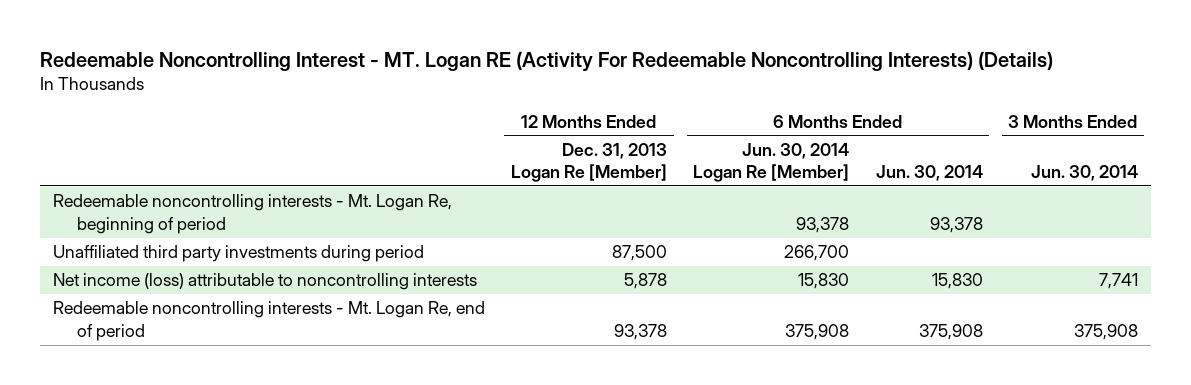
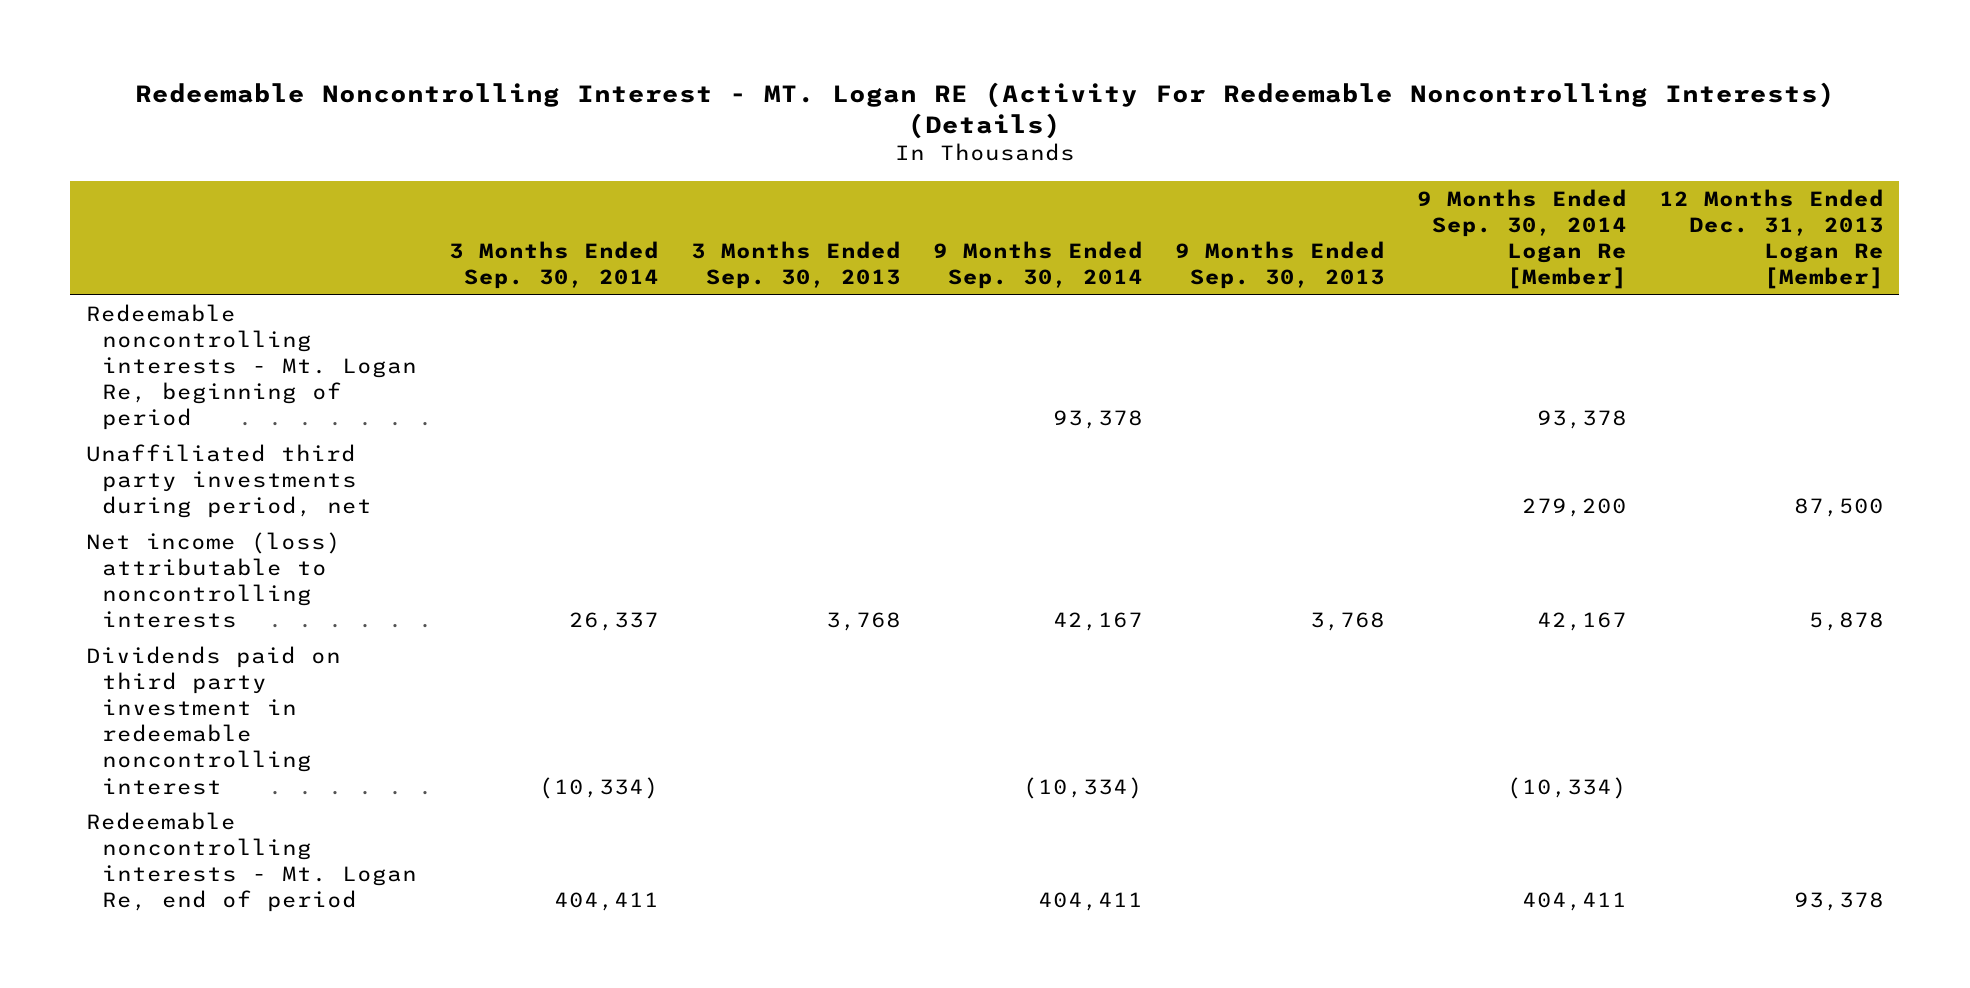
- | 12 Months Ended Dec. 31, 2013 Logan Re [Member] | 6 Months Ended Jun. 30, 2014 Logan Re [Member] | 6 Months Ended Jun. 30, 2014 | 3 Months Ended Jun. 30, 2014
+ | 3 Months Ended Sep. 30, 2014 | 3 Months Ended Sep. 30, 2013 | 9 Months Ended Sep. 30, 2014 | 9 Months Ended Sep. 30, 2013 | 9 Months Ended Sep. 30, 2014 Logan Re [Member] | 12 Months Ended Dec. 31, 2013 Logan Re [Member]
- Unaffiliated third party investments during period | 87,500 | 266,700 | |
+ Unaffiliated third party investments during period, net | | | | | 279,200 | 87,500
+ Dividends paid on third party investment in redeemable noncontrolling interest | (10,334) | | (10,334) | | (10,334) |

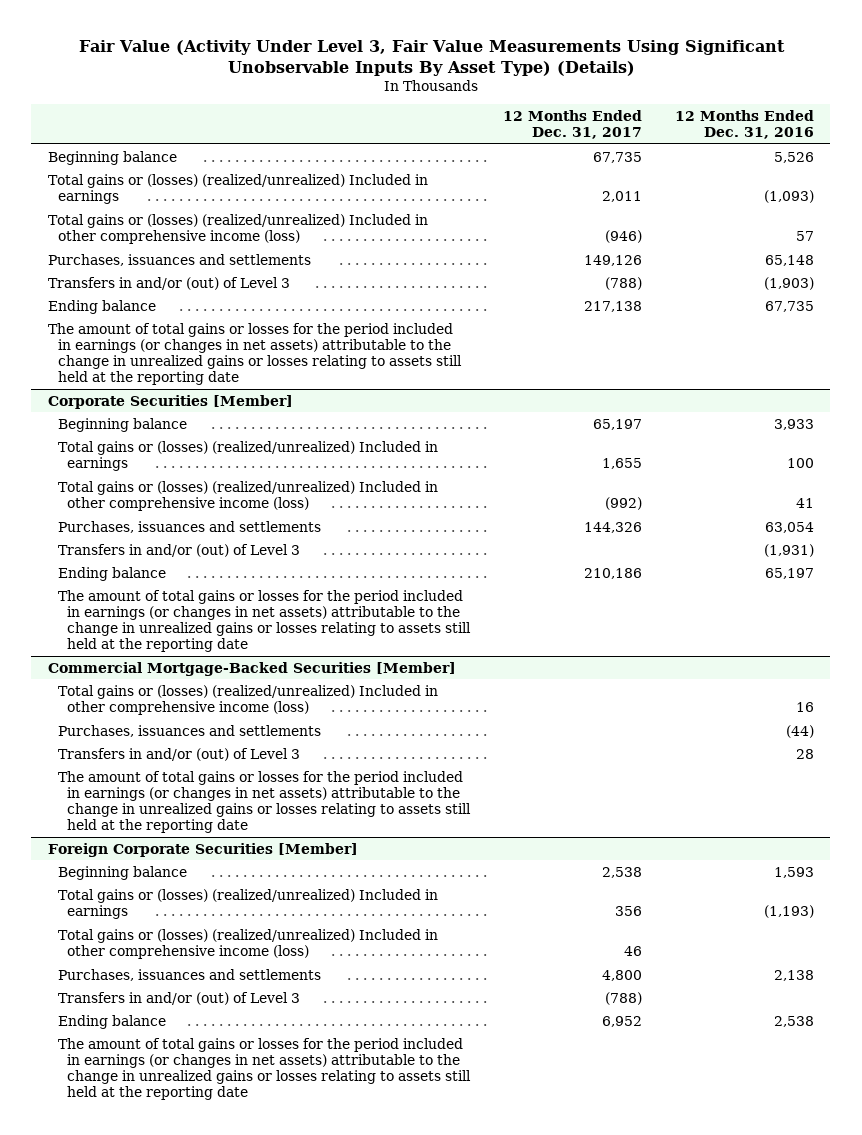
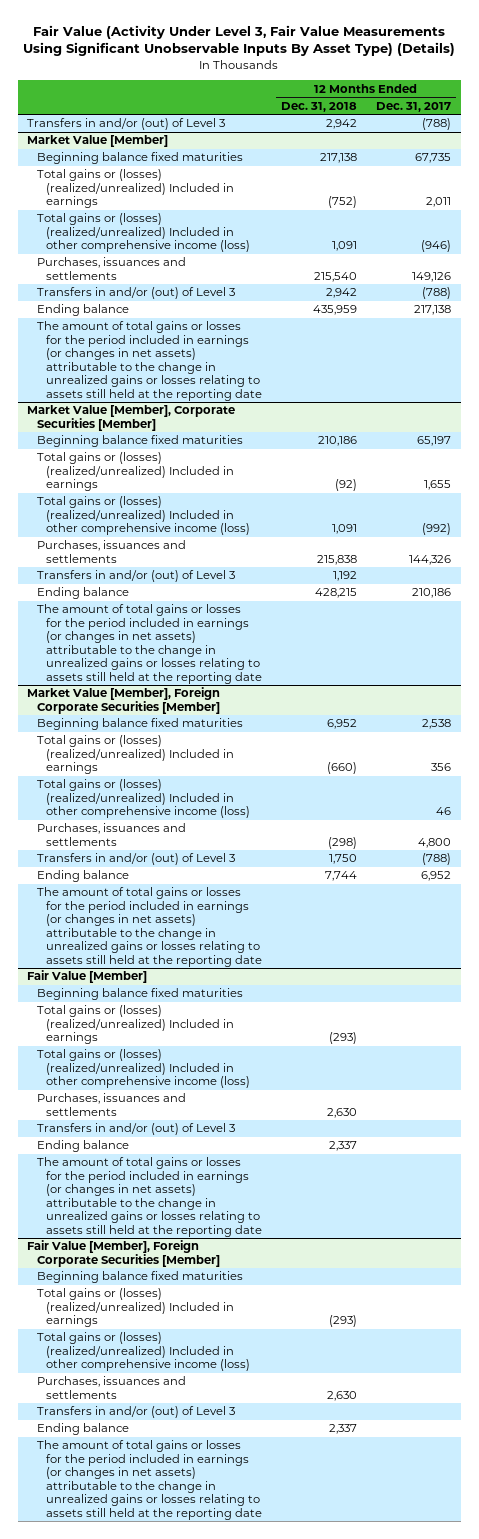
- | 12 Months Ended Dec. 31, 2017 | 12 Months Ended Dec. 31, 2016
+ | 12 Months Ended Dec. 31, 2018 | 12 Months Ended Dec. 31, 2017
- Beginning balance | 67,735 | 5,526
+ Transfers in and/or (out) of Level 3 | 2,942 | (788)
+ Market Value [Member]
+ Beginning balance fixed maturities | 217,138 | 67,735
- Corporate Securities [Member]
- Beginning balance | 65,197 | 3,933
+ Market Value [Member], Corporate Securities [Member]
+ Beginning balance fixed maturities | 210,186 | 65,197
- Commercial Mortgage-Backed Securities [Member]
- Total gains or (losses) (realized/unrealized) Included in other comprehensive income (loss) | | 16
- Purchases, issuances and settlements | | (44)
- Transfers in and/or (out) of Level 3 | | 28
- The amount of total gains or losses for the period included in earnings (or changes in net assets) attributable to the change in unrealized gains or losses relating to assets still held at the reporting date
- Foreign Corporate Securities [Member]
- Beginning balance | 2,538 | 1,593
+ Market Value [Member], Foreign Corporate Securities [Member]
+ Beginning balance fixed maturities | 6,952 | 2,538
+ Fair Value [Member]
+ Beginning balance fixed maturities
+ Total gains or (losses) (realized/unrealized) Included in earnings | (293) |
+ Total gains or (losses) (realized/unrealized) Included in other comprehensive income (loss)
+ Purchases, issuances and settlements | 2,630 |
+ Transfers in and/or (out) of Level 3
+ Ending balance | 2,337 |
+ The amount of total gains or losses for the period included in earnings (or changes in net assets) attributable to the change in unrealized gains or losses relating to assets still held at the reporting date
+ Fair Value [Member], Foreign Corporate Securities [Member]
+ Beginning balance fixed maturities
+ Total gains or (losses) (realized/unrealized) Included in earnings | (293) |
+ Total gains or (losses) (realized/unrealized) Included in other comprehensive income (loss)
+ Purchases, issuances and settlements | 2,630 |
+ Transfers in and/or (out) of Level 3
+ Ending balance | 2,337 |
+ The amount of total gains or losses for the period included in earnings (or changes in net assets) attributable to the change in unrealized gains or losses relating to assets still held at the reporting date

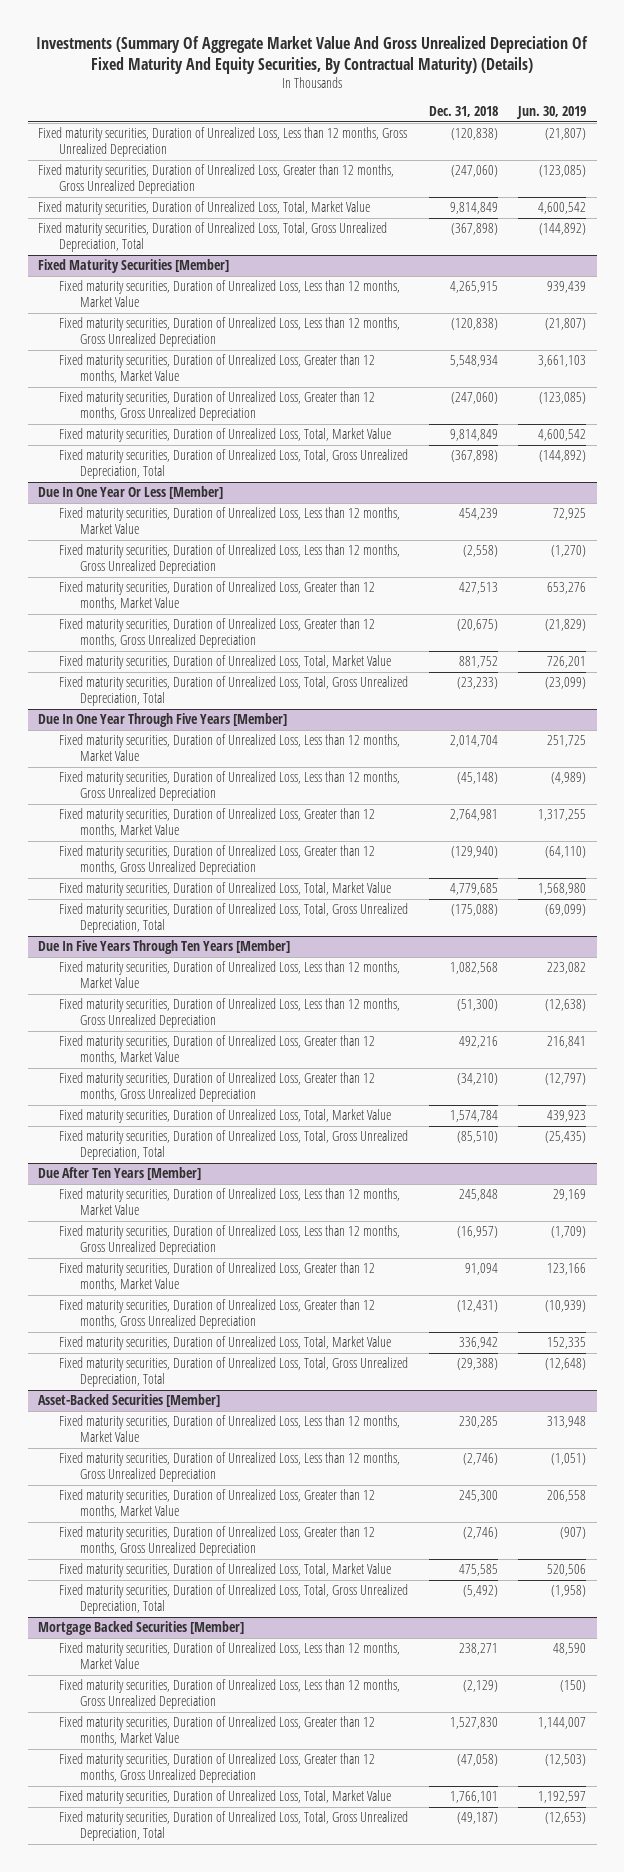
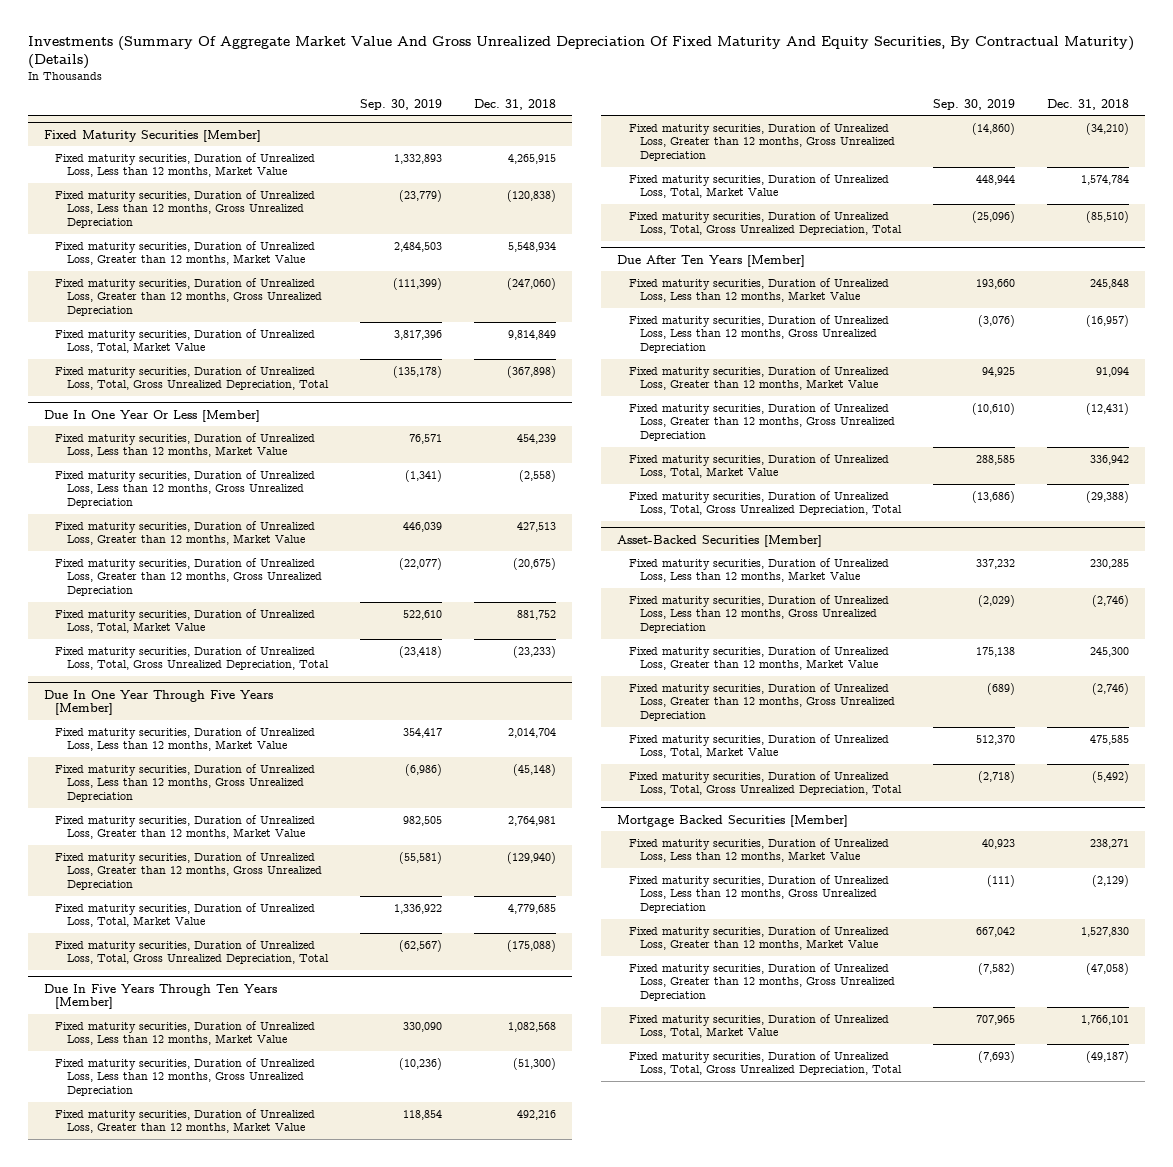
- | Dec. 31, 2018 | Jun. 30, 2019
+ | Sep. 30, 2019 | Dec. 31, 2018
- Fixed maturity securities, Duration of Unrealized Loss, Less than 12 months, Gross Unrealized Depreciation | (120,838) | (21,807)
- Fixed maturity securities, Duration of Unrealized Loss, Greater than 12 months, Gross Unrealized Depreciation | (247,060) | (123,085)
- Fixed maturity securities, Duration of Unrealized Loss, Total, Market Value | 9,814,849 | 4,600,542
- Fixed maturity securities, Duration of Unrealized Loss, Total, Gross Unrealized Depreciation, Total | (367,898) | (144,892)

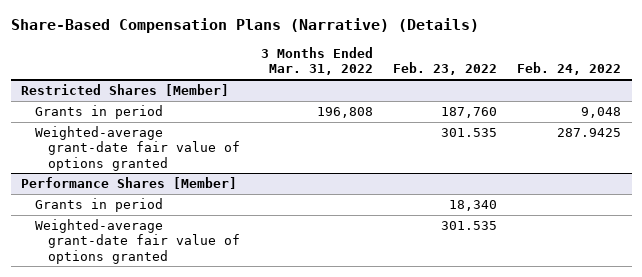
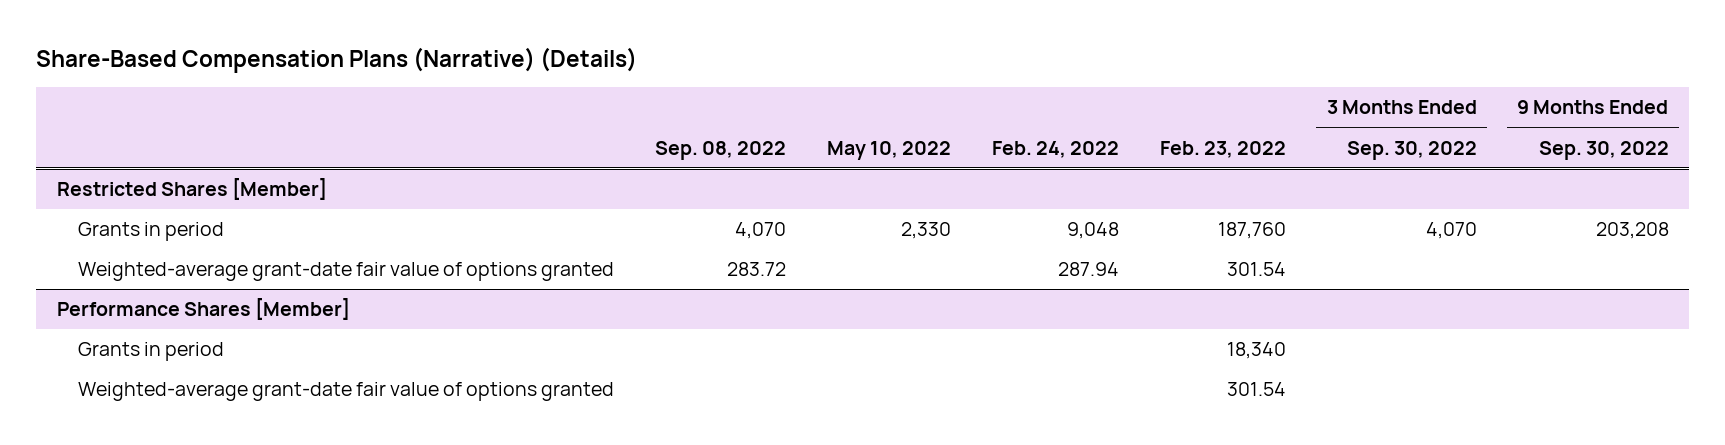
- | 3 Months Ended Mar. 31, 2022 | Feb. 23, 2022 | Feb. 24, 2022
+ | Sep. 08, 2022 | May 10, 2022 | Feb. 24, 2022 | Feb. 23, 2022 | 3 Months Ended Sep. 30, 2022 | 9 Months Ended Sep. 30, 2022
@ Restricted Shares [Member]
- Weighted-average grant-date fair value of options granted | | 301.535 | 287.9425
+ Weighted-average grant-date fair value of options granted | 283.72 | | 287.94 | 301.54 | |
@ Performance Shares [Member]
- Weighted-average grant-date fair value of options granted | | 301.535 |
+ Weighted-average grant-date fair value of options granted | | | | 301.54 | |

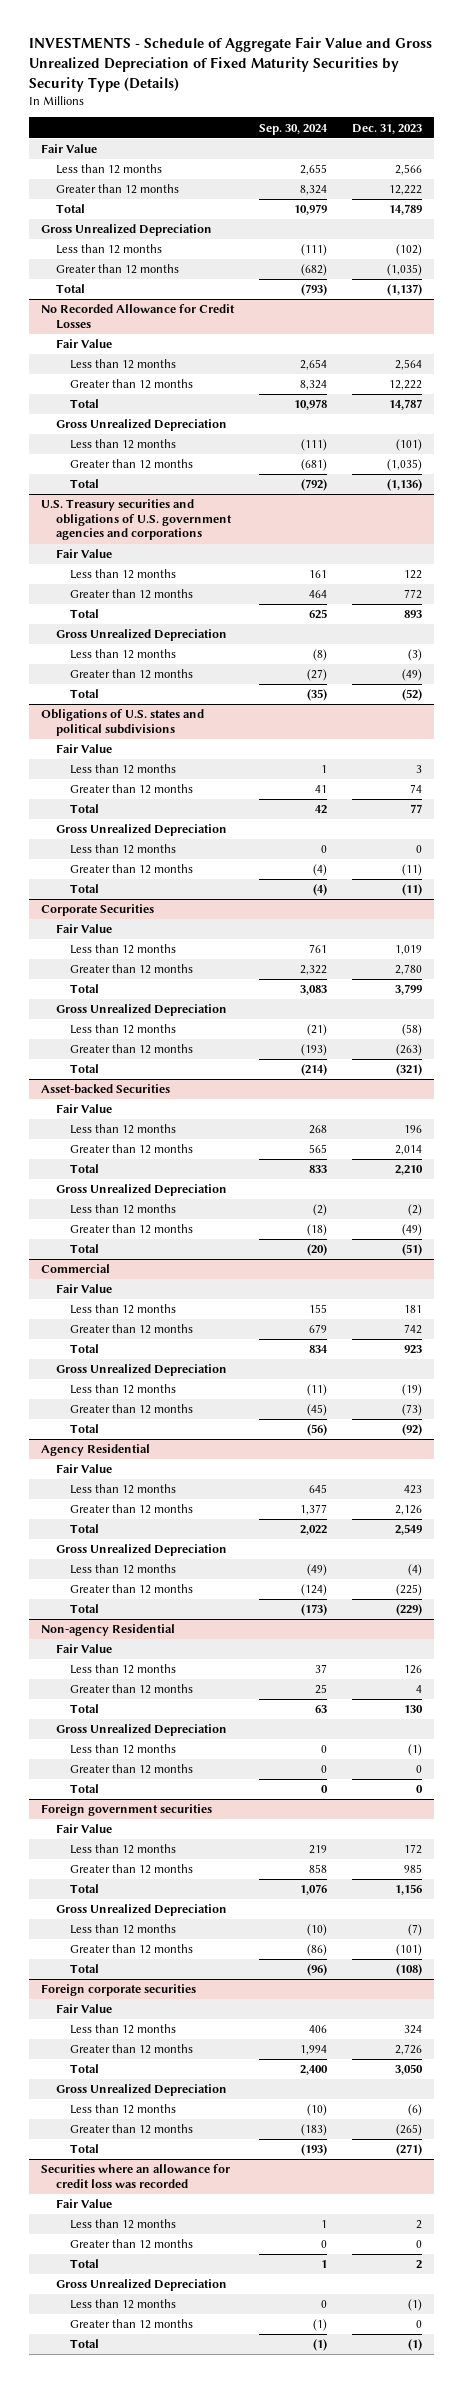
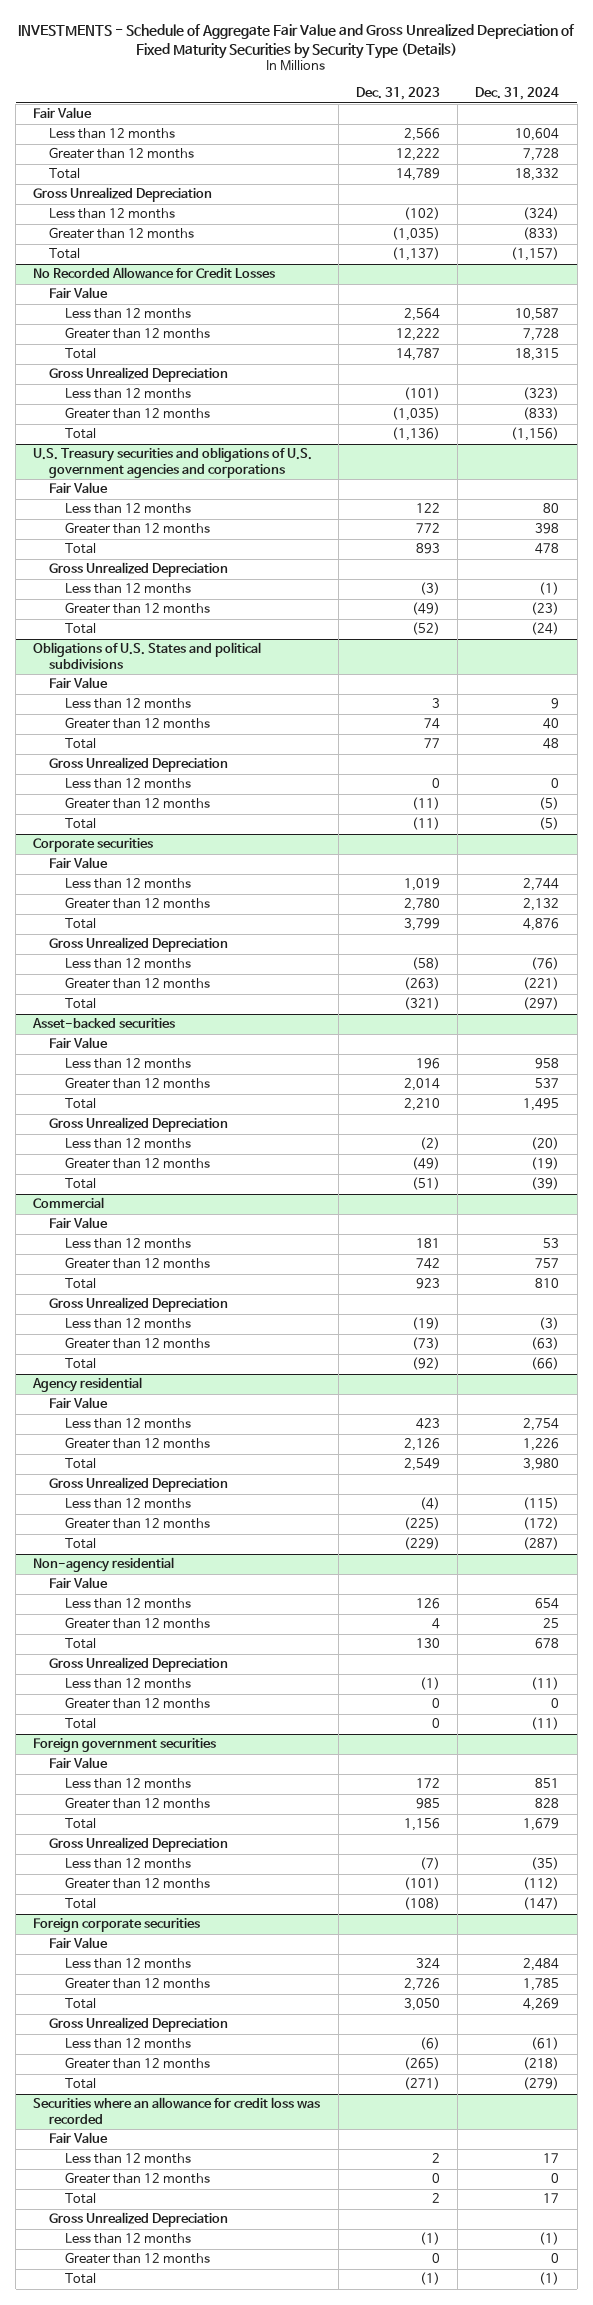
- | Sep. 30, 2024 | Dec. 31, 2023
+ | Dec. 31, 2023 | Dec. 31, 2024
- Obligations of U.S. states and political subdivisions
+ Obligations of U.S. States and political subdivisions
- Corporate Securities
+ Corporate securities
- Asset-backed Securities
+ Asset-backed securities
- Agency Residential
+ Agency residential
- Non-agency Residential
+ Non-agency residential

